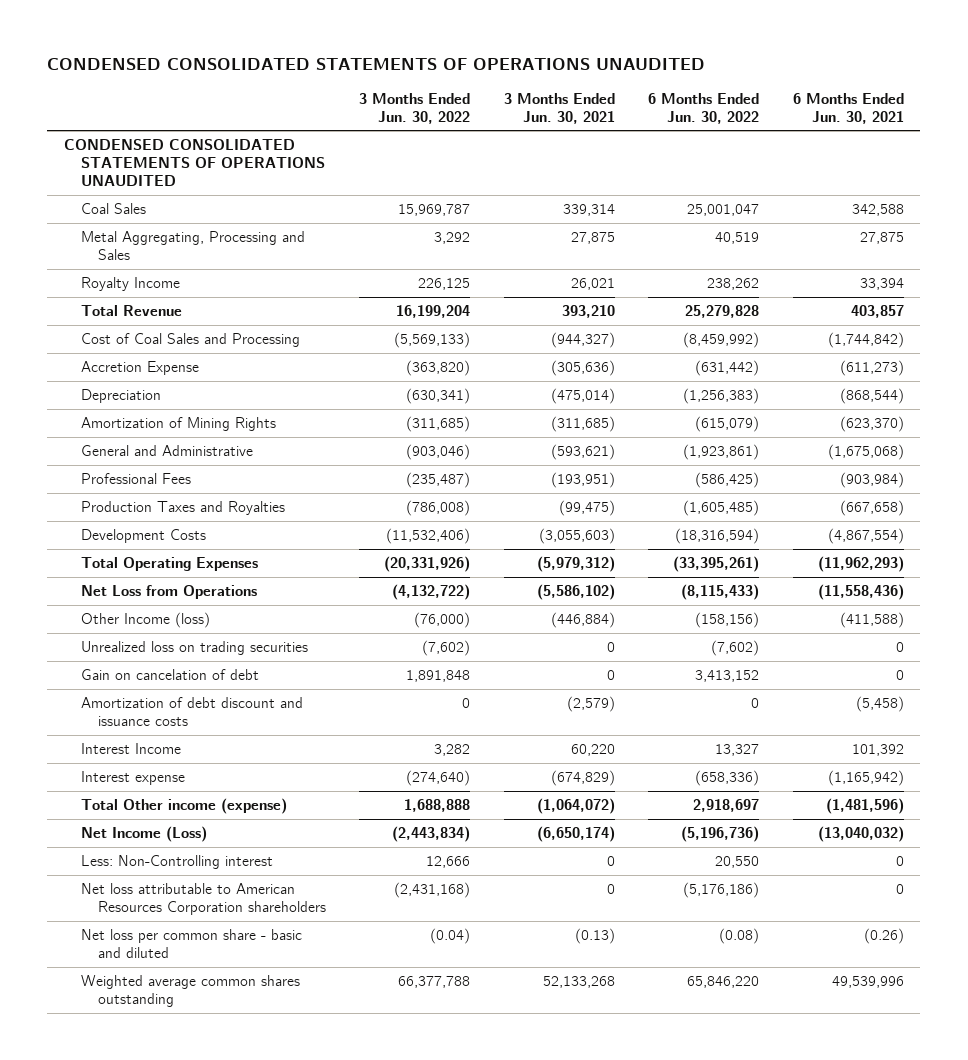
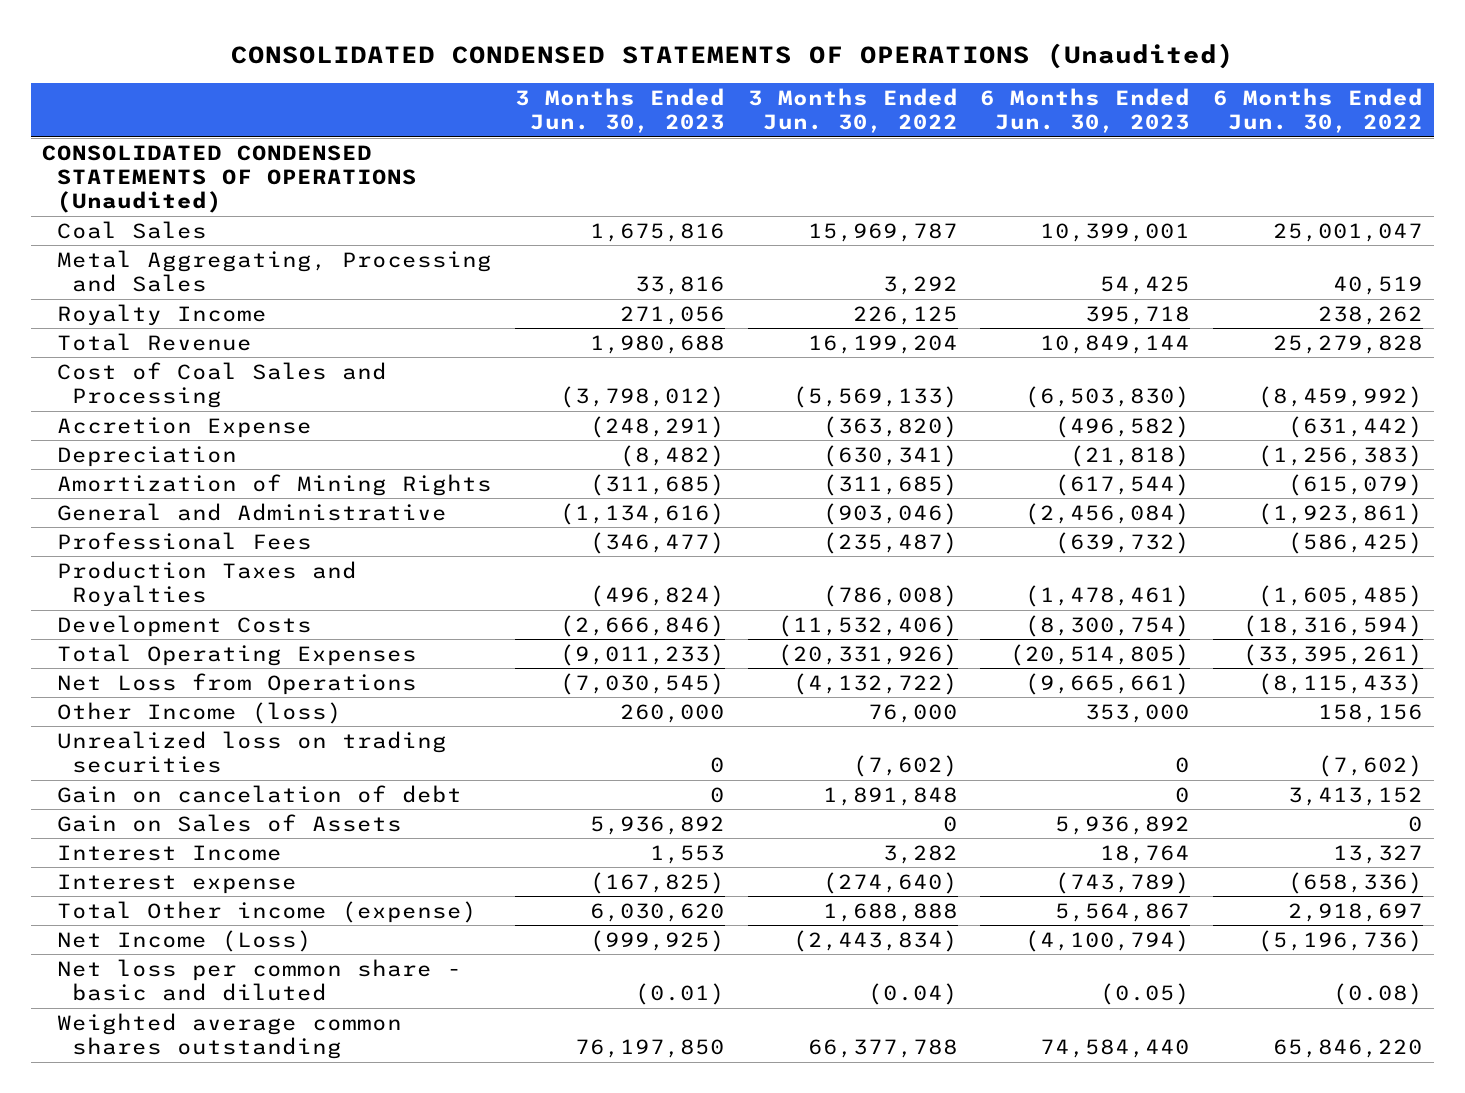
- CONDENSED CONSOLIDATED STATEMENTS OF OPERATIONS UNAUDITED
+ CONSOLIDATED CONDENSED STATEMENTS OF OPERATIONS (Unaudited)
- | 3 Months Ended Jun. 30, 2022 | 3 Months Ended Jun. 30, 2021 | 6 Months Ended Jun. 30, 2022 | 6 Months Ended Jun. 30, 2021
+ | 3 Months Ended Jun. 30, 2023 | 3 Months Ended Jun. 30, 2022 | 6 Months Ended Jun. 30, 2023 | 6 Months Ended Jun. 30, 2022
- CONDENSED CONSOLIDATED STATEMENTS OF OPERATIONS UNAUDITED
+ CONSOLIDATED CONDENSED STATEMENTS OF OPERATIONS (Unaudited)
- Other Income (loss) | (76,000) | (446,884) | (158,156) | (411,588)
+ Other Income (loss) | 260,000 | 76,000 | 353,000 | 158,156
- Amortization of debt discount and issuance costs | 0 | (2,579) | 0 | (5,458)
+ Gain on Sales of Assets | 5,936,892 | 0 | 5,936,892 | 0
- Less: Non-Controlling interest | 12,666 | 0 | 20,550 | 0
- Net loss attributable to American Resources Corporation shareholders | (2,431,168) | 0 | (5,176,186) | 0

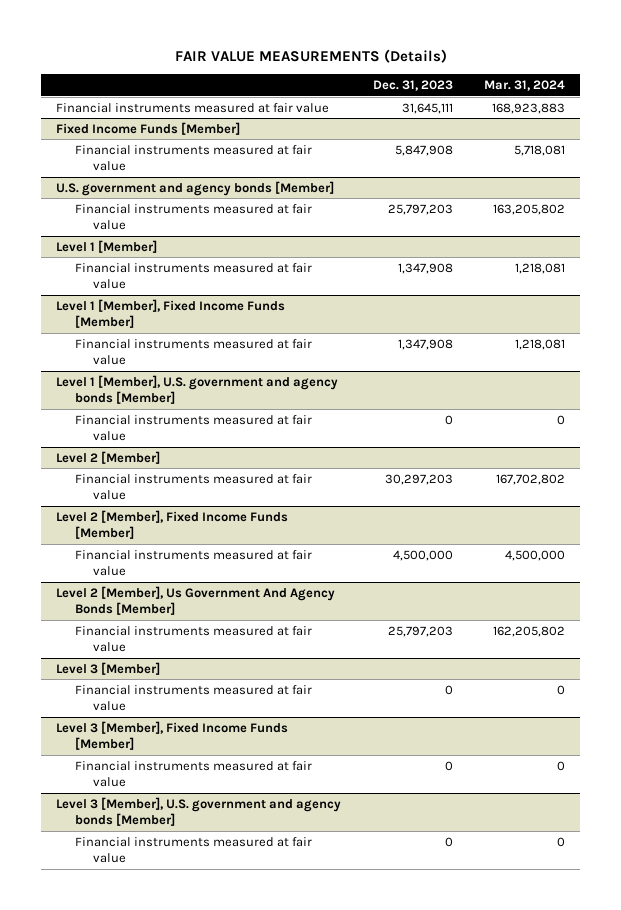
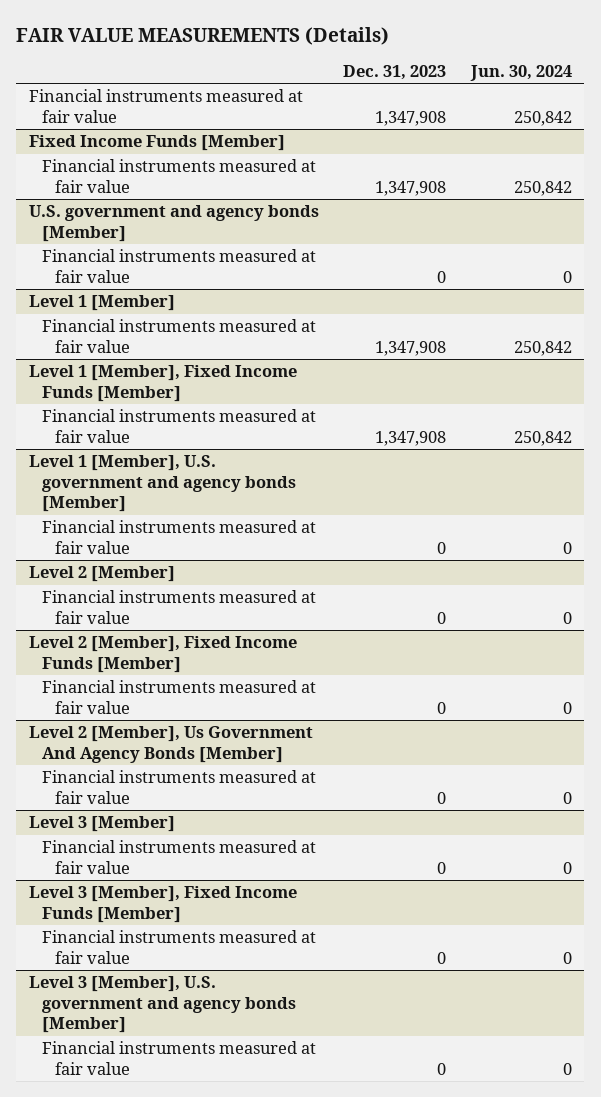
- | Dec. 31, 2023 | Mar. 31, 2024
+ | Dec. 31, 2023 | Jun. 30, 2024
- Financial instruments measured at fair value | 31,645,111 | 168,923,883
+ Financial instruments measured at fair value | 1,347,908 | 250,842
@ Fixed Income Funds [Member]
- Financial instruments measured at fair value | 5,847,908 | 5,718,081
+ Financial instruments measured at fair value | 1,347,908 | 250,842
@ U.S. government and agency bonds [Member]
- Financial instruments measured at fair value | 25,797,203 | 163,205,802
+ Financial instruments measured at fair value | 0 | 0
@ Level 2 [Member]
- Financial instruments measured at fair value | 30,297,203 | 167,702,802
+ Financial instruments measured at fair value | 0 | 0
@ Level 2 [Member], Fixed Income Funds [Member]
- Financial instruments measured at fair value | 4,500,000 | 4,500,000
+ Financial instruments measured at fair value | 0 | 0
@ Level 2 [Member], Us Government And Agency Bonds [Member]
- Financial instruments measured at fair value | 25,797,203 | 162,205,802
+ Financial instruments measured at fair value | 0 | 0

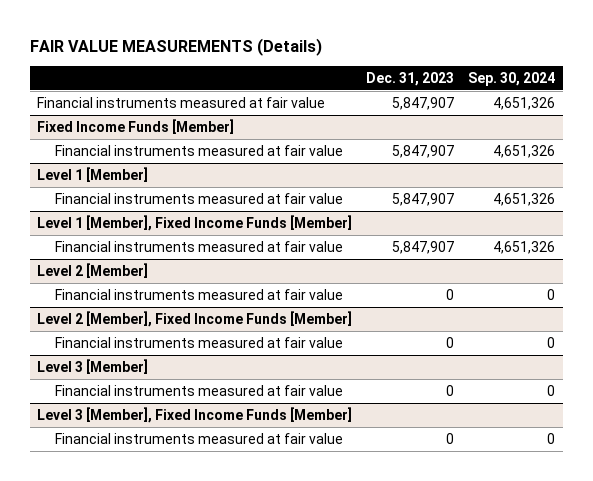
- | Dec. 31, 2023 | Jun. 30, 2024
+ | Dec. 31, 2023 | Sep. 30, 2024
- Financial instruments measured at fair value | 1,347,908 | 250,842
+ Financial instruments measured at fair value | 5,847,907 | 4,651,326
@ Fixed Income Funds [Member]
- Financial instruments measured at fair value | 1,347,908 | 250,842
- U.S. government and agency bonds [Member]
- Financial instruments measured at fair value | 0 | 0
@ Fixed Income Funds [Member]
+ Financial instruments measured at fair value | 5,847,907 | 4,651,326
@ Level 1 [Member]
- Financial instruments measured at fair value | 1,347,908 | 250,842
+ Financial instruments measured at fair value | 5,847,907 | 4,651,326
@ Level 1 [Member], Fixed Income Funds [Member]
- Financial instruments measured at fair value | 1,347,908 | 250,842
- Level 1 [Member], U.S. government and agency bonds [Member]
- Financial instruments measured at fair value | 0 | 0
@ Level 1 [Member], Fixed Income Funds [Member]
+ Financial instruments measured at fair value | 5,847,907 | 4,651,326
- Level 2 [Member], Us Government And Agency Bonds [Member]
- Financial instruments measured at fair value | 0 | 0
- Level 3 [Member], U.S. government and agency bonds [Member]
- Financial instruments measured at fair value | 0 | 0

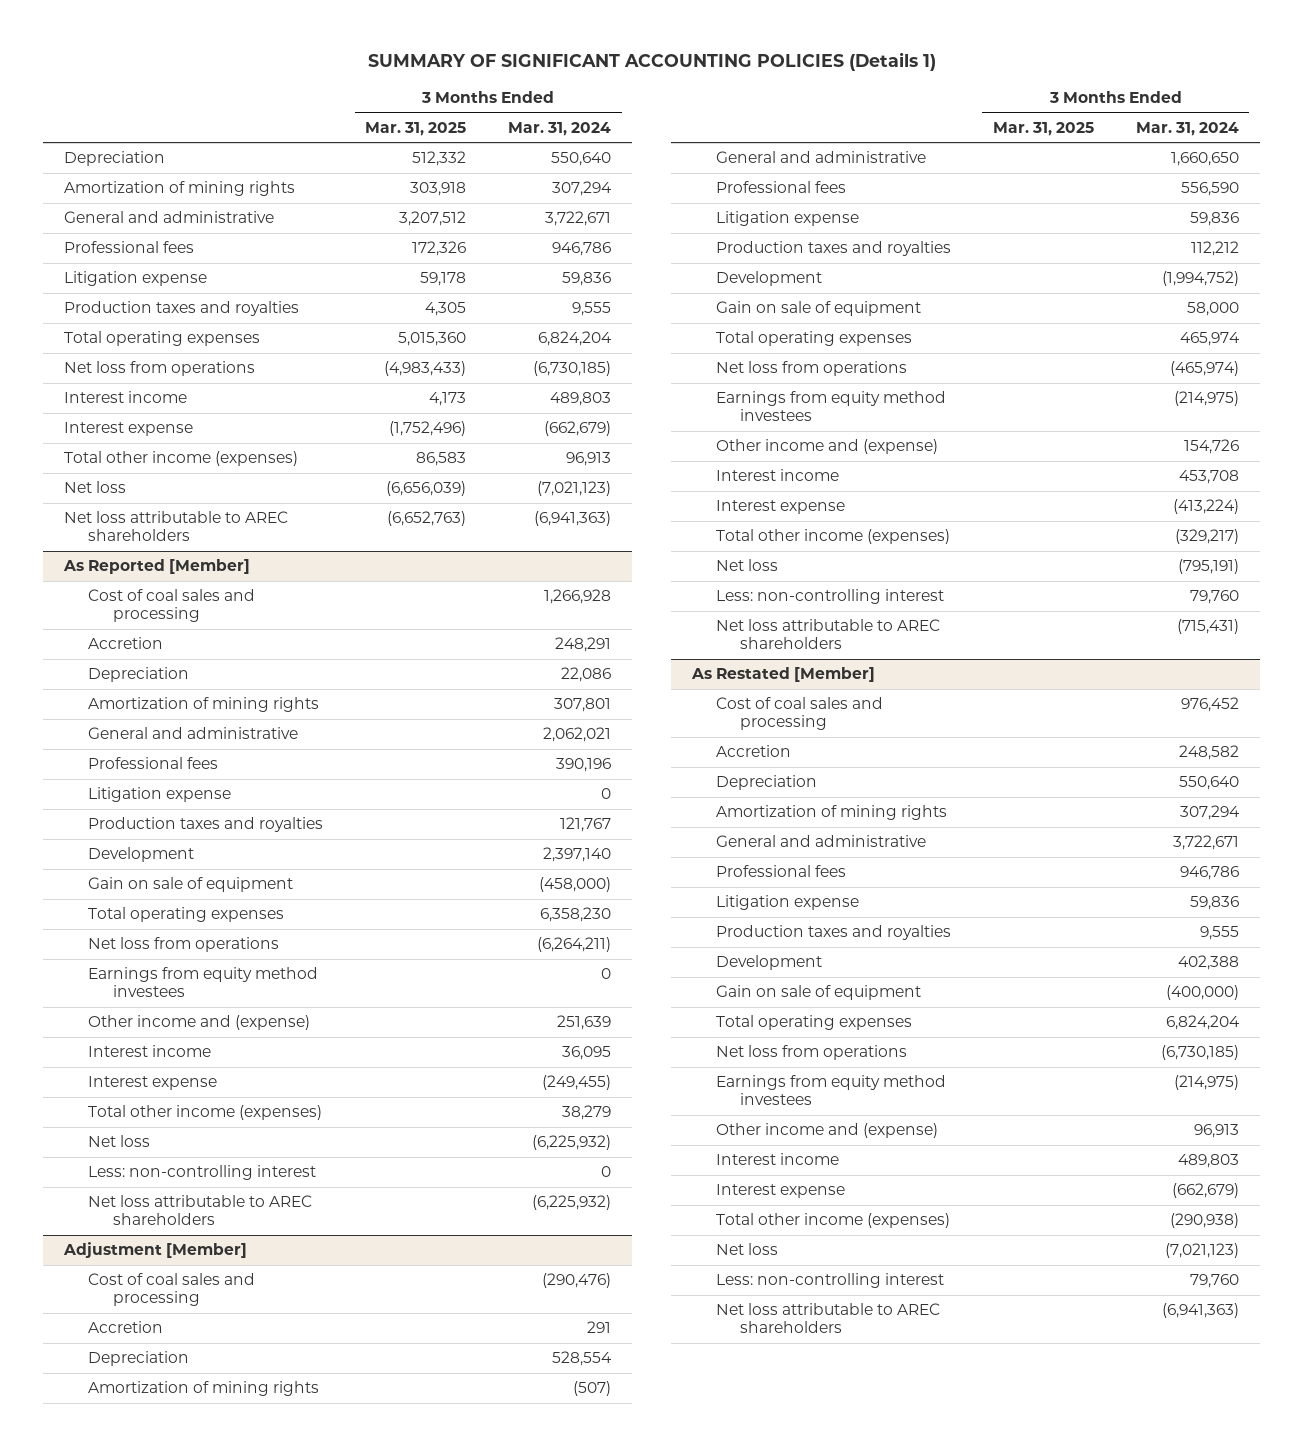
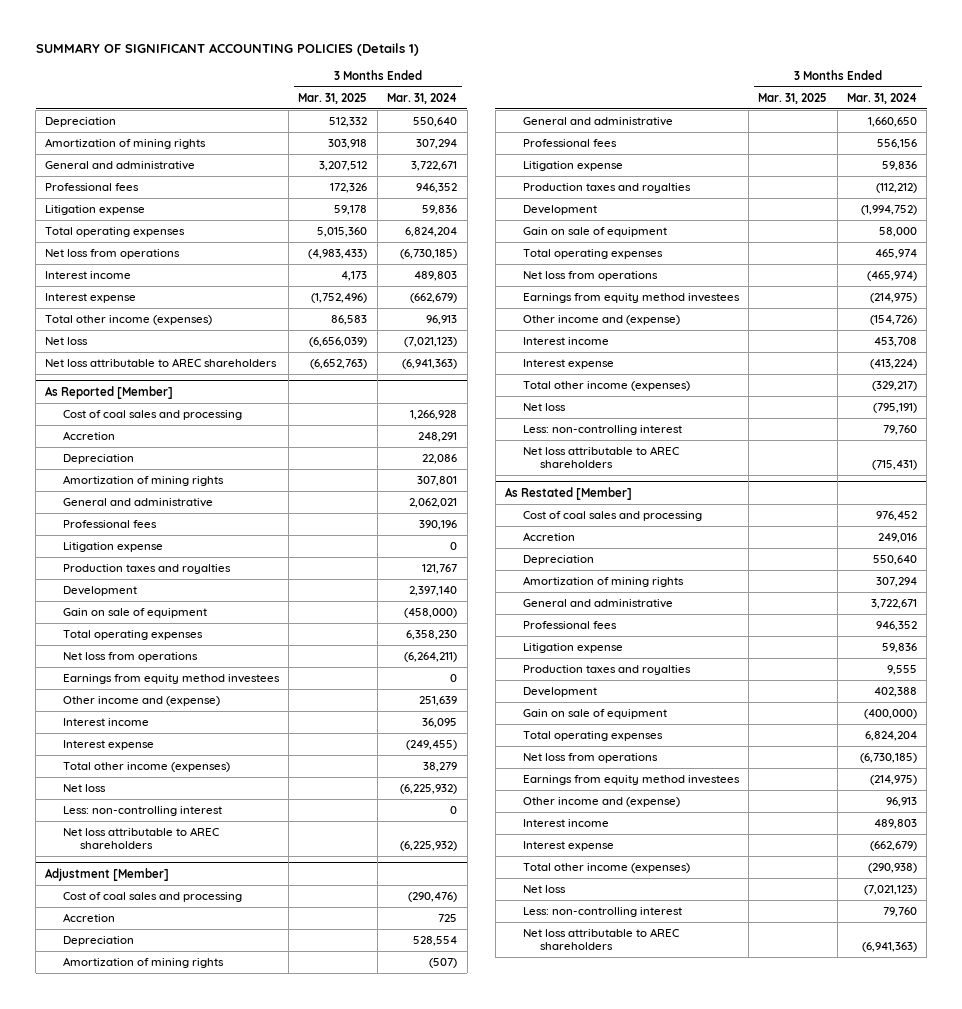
- Professional fees | 172,326 | 946,786
+ Professional fees | 172,326 | 946,352
- Production taxes and royalties | 4,305 | 9,555
@ Adjustment [Member]
- Accretion | | 291
+ Accretion | | 725
- Professional fees | | 556,590
+ Professional fees | | 556,156
- Production taxes and royalties | | 112,212
+ Production taxes and royalties | | (112,212)
- Other income and (expense) | | 154,726
+ Other income and (expense) | | (154,726)
@ As Restated [Member]
- Accretion | | 248,582
+ Accretion | | 249,016
- Professional fees | | 946,786
+ Professional fees | | 946,352

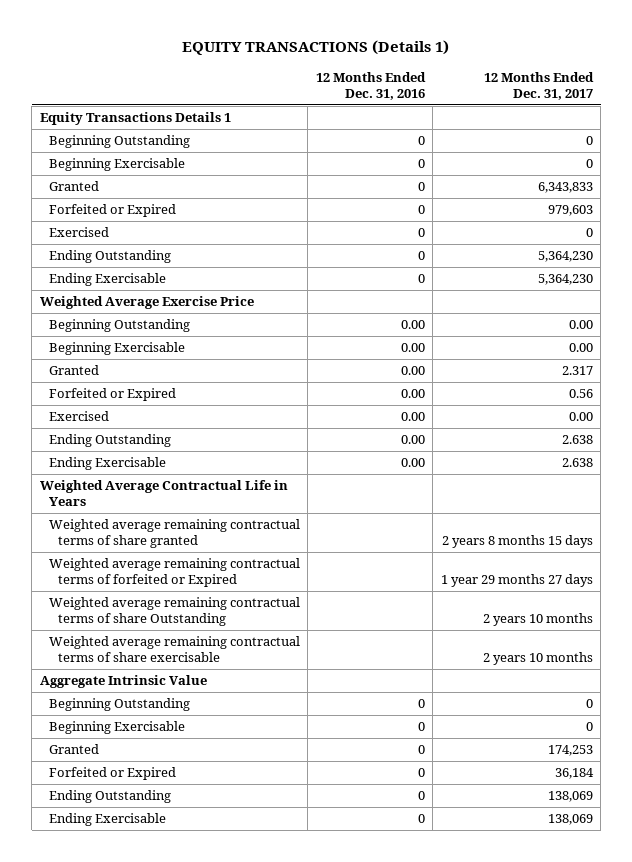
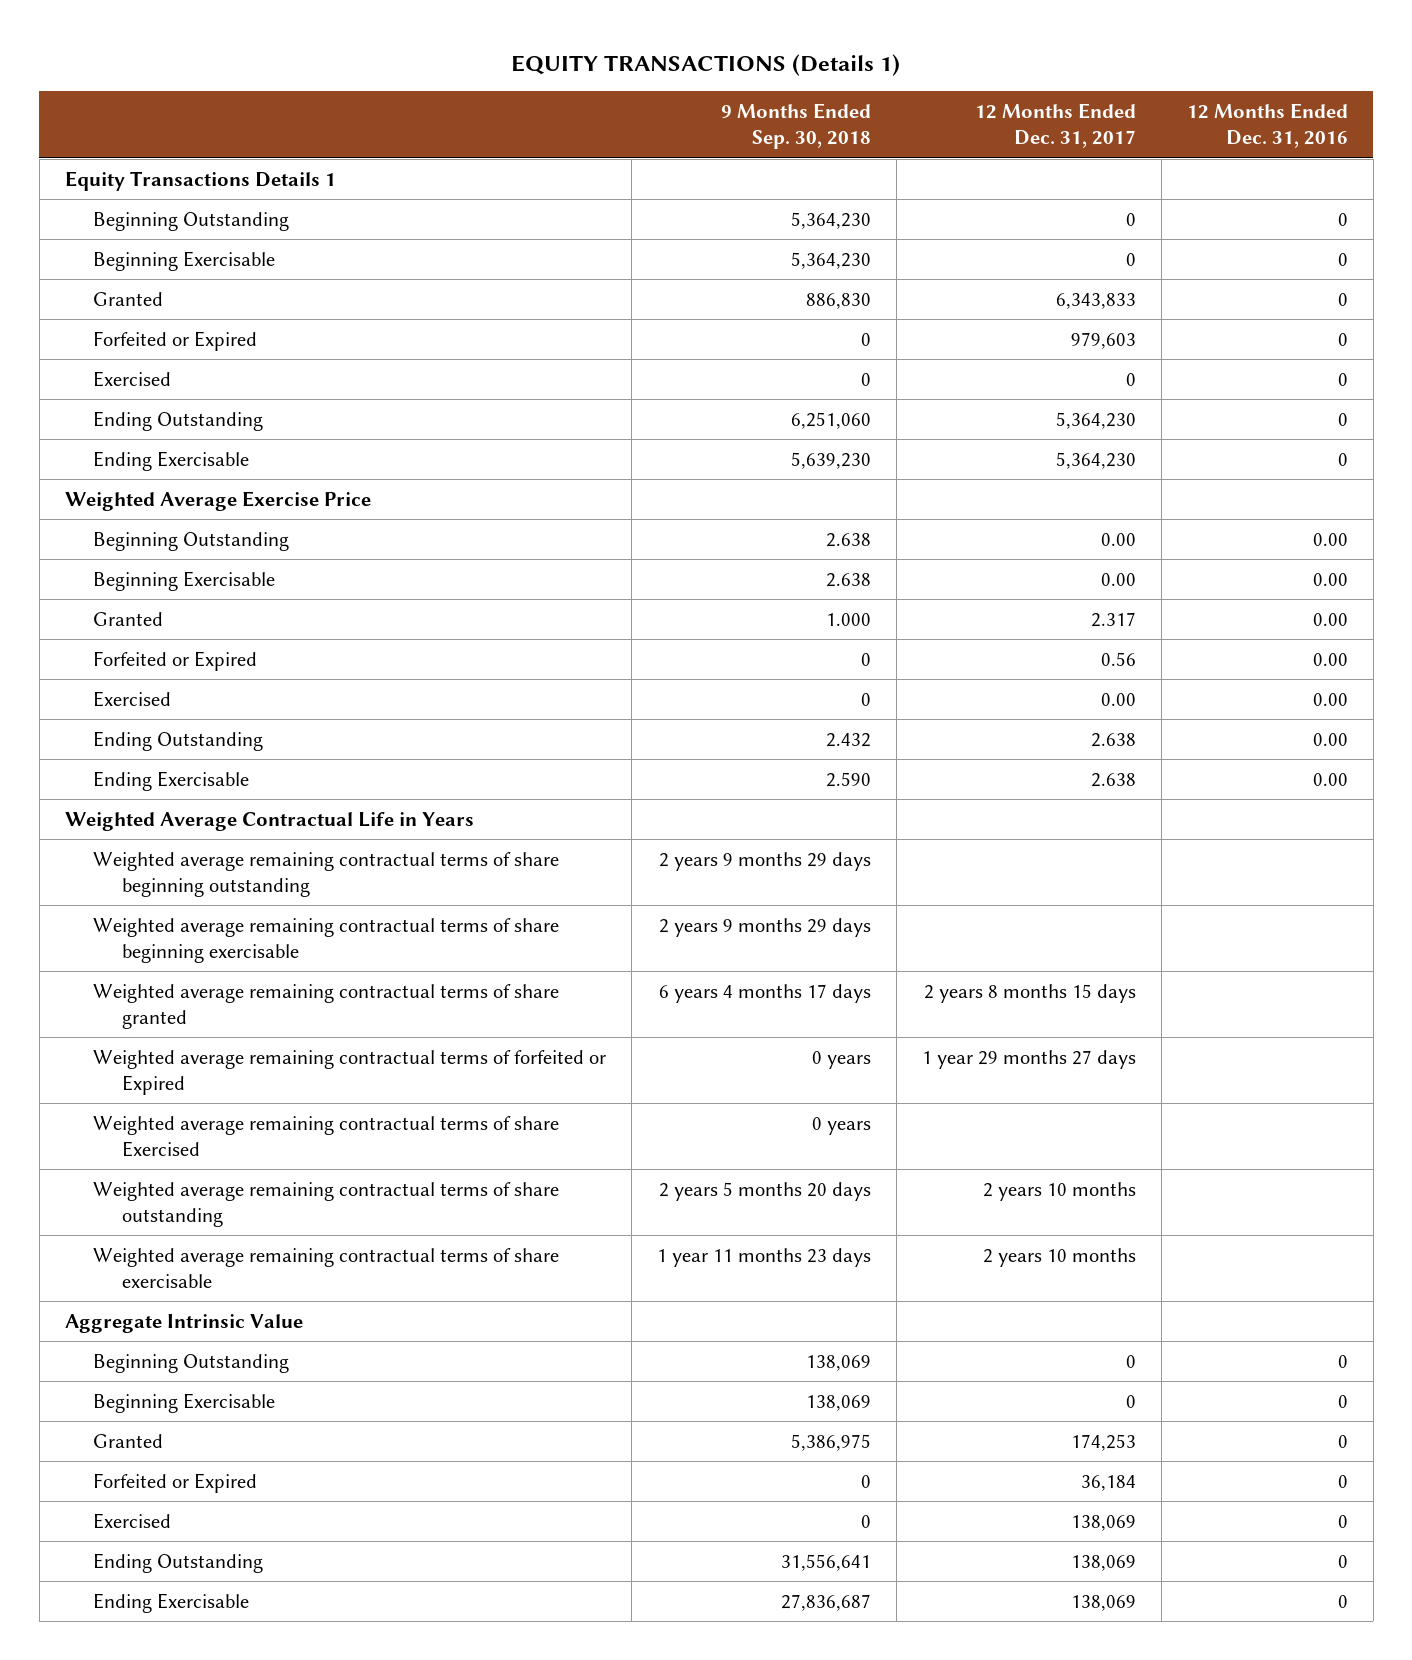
- | 12 Months Ended Dec. 31, 2016 | 12 Months Ended Dec. 31, 2017
+ | 9 Months Ended Sep. 30, 2018 | 12 Months Ended Dec. 31, 2017 | 12 Months Ended Dec. 31, 2016
+ Weighted average remaining contractual terms of share beginning outstanding | 2 years 9 months 29 days | |
+ Weighted average remaining contractual terms of share beginning exercisable | 2 years 9 months 29 days | |
- Weighted average remaining contractual terms of share Outstanding | | 2 years 10 months
+ Weighted average remaining contractual terms of share Exercised | 0 years | |
+ Weighted average remaining contractual terms of share outstanding | 2 years 5 months 20 days | 2 years 10 months |
+ Exercised | 0 | 138,069 | 0

